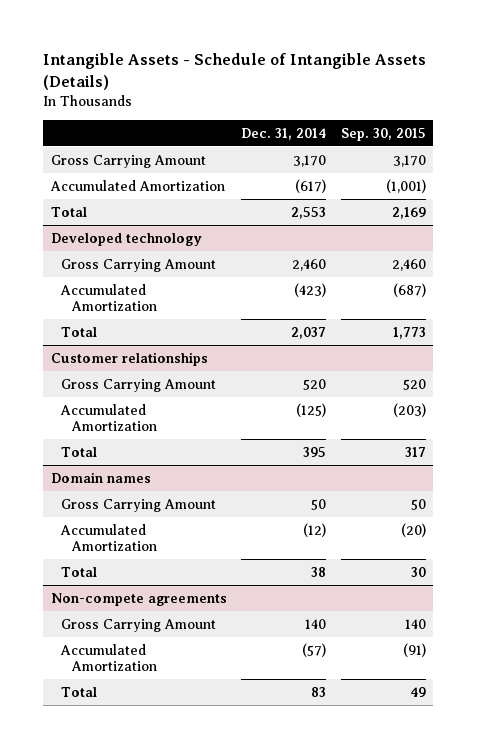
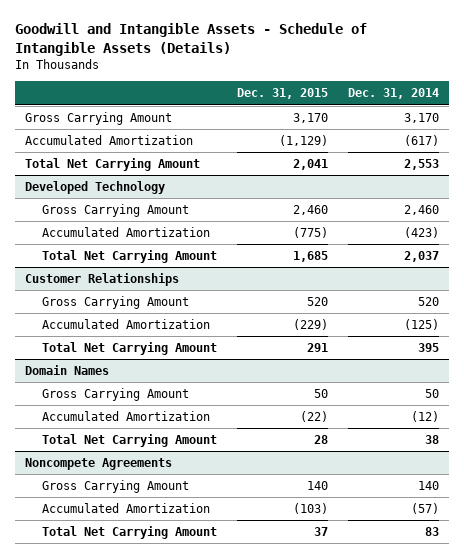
- Intangible Assets - Schedule of Intangible Assets (Details)
+ Goodwill and Intangible Assets - Schedule of Intangible Assets (Details)
- | Dec. 31, 2014 | Sep. 30, 2015
+ | Dec. 31, 2015 | Dec. 31, 2014
- Total | 2,553 | 2,169
- Developed technology
+ Total Net Carrying Amount | 2,041 | 2,553
+ Developed Technology
- Total | 2,037 | 1,773
- Customer relationships
+ Total Net Carrying Amount | 1,685 | 2,037
+ Customer Relationships
- Total | 395 | 317
- Domain names
+ Total Net Carrying Amount | 291 | 395
+ Domain Names
- Total | 38 | 30
- Non-compete agreements
+ Total Net Carrying Amount | 28 | 38
+ Noncompete Agreements
- Total | 83 | 49
+ Total Net Carrying Amount | 37 | 83

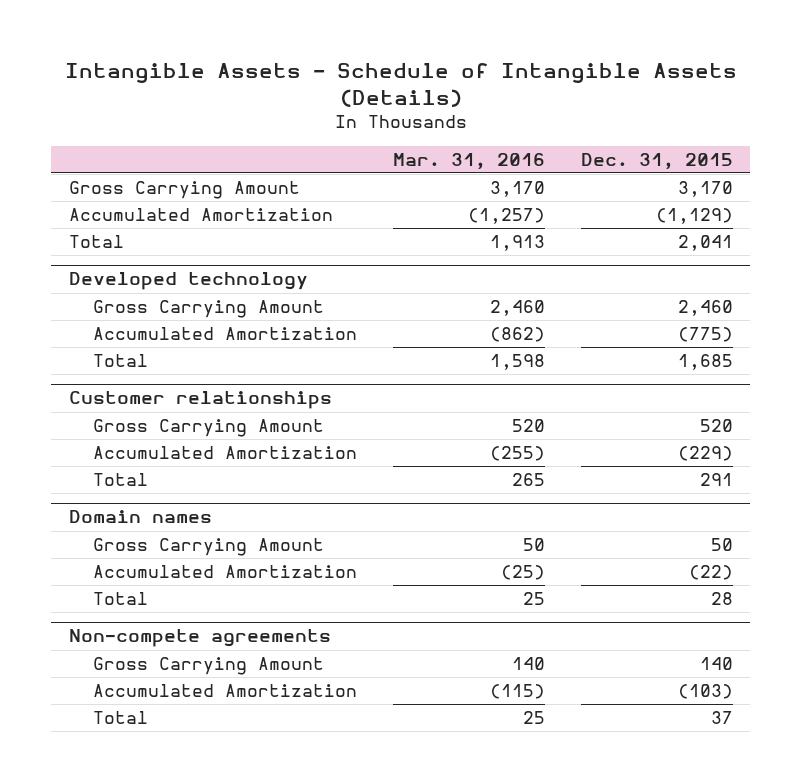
- Goodwill and Intangible Assets - Schedule of Intangible Assets (Details)
+ Intangible Assets - Schedule of Intangible Assets (Details)
- | Dec. 31, 2015 | Dec. 31, 2014
+ | Mar. 31, 2016 | Dec. 31, 2015
- Total Net Carrying Amount | 2,041 | 2,553
- Developed Technology
+ Total | 1,913 | 2,041
+ Developed technology
- Total Net Carrying Amount | 1,685 | 2,037
- Customer Relationships
+ Total | 1,598 | 1,685
+ Customer relationships
- Total Net Carrying Amount | 291 | 395
- Domain Names
+ Total | 265 | 291
+ Domain names
- Total Net Carrying Amount | 28 | 38
- Noncompete Agreements
+ Total | 25 | 28
+ Non-compete agreements
- Total Net Carrying Amount | 37 | 83
+ Total | 25 | 37

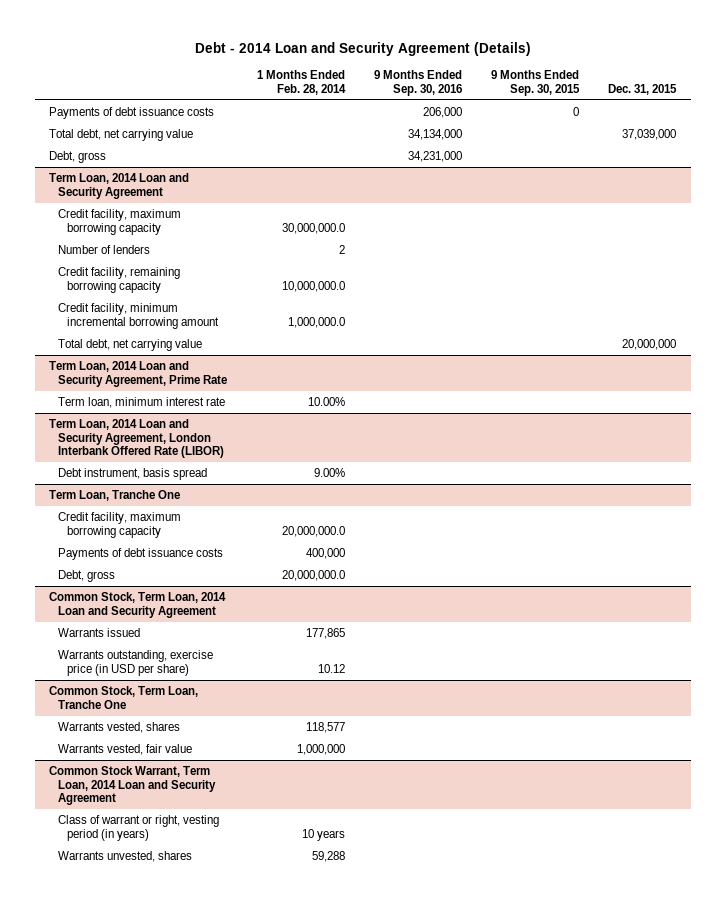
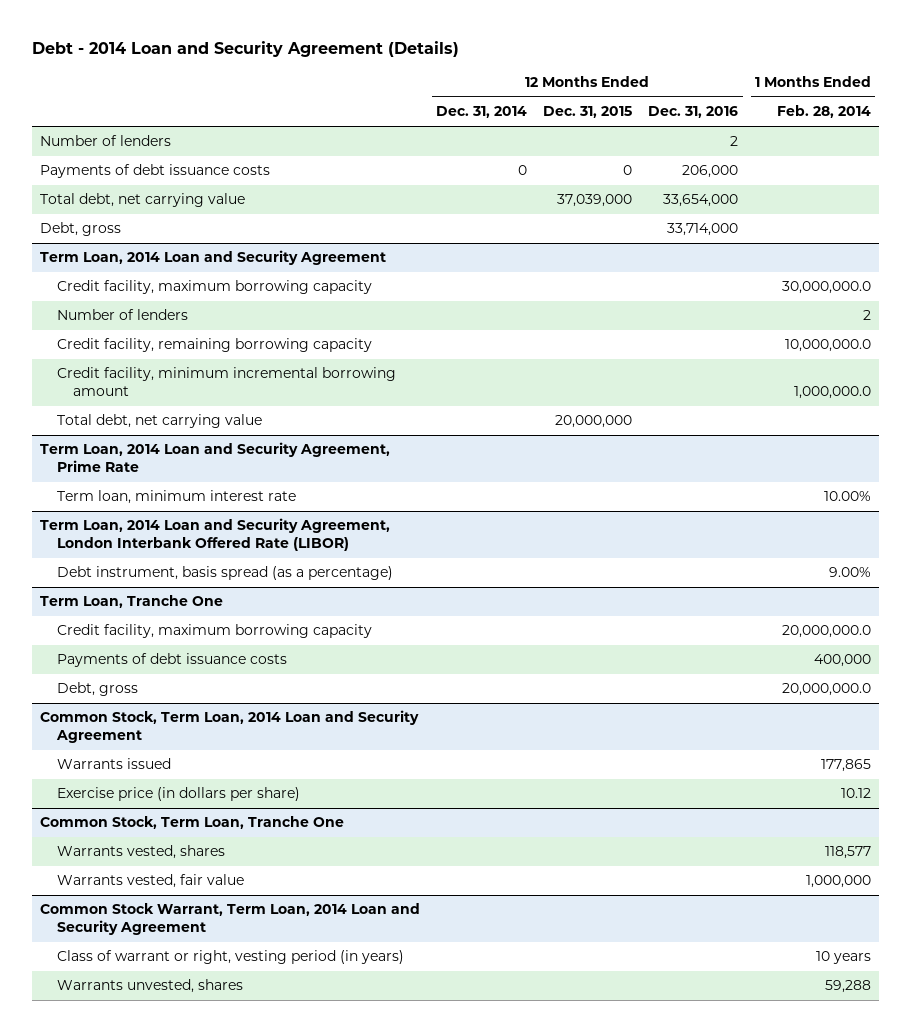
- | 1 Months Ended Feb. 28, 2014 | 9 Months Ended Sep. 30, 2016 | 9 Months Ended Sep. 30, 2015 | Dec. 31, 2015
+ | 12 Months Ended Dec. 31, 2014 | 12 Months Ended Dec. 31, 2015 | 12 Months Ended Dec. 31, 2016 | 1 Months Ended Feb. 28, 2014
+ Number of lenders | | | 2 |
@ Term Loan, 2014 Loan and Security Agreement, London Interbank Offered Rate (LIBOR)
- Debt instrument, basis spread | 9.00% | | |
+ Debt instrument, basis spread (as a percentage) | | | | 9.00%
@ Common Stock, Term Loan, 2014 Loan and Security Agreement
- Warrants outstanding, exercise price (in USD per share) | 10.12 | | |
+ Exercise price (in dollars per share) | | | | 10.12

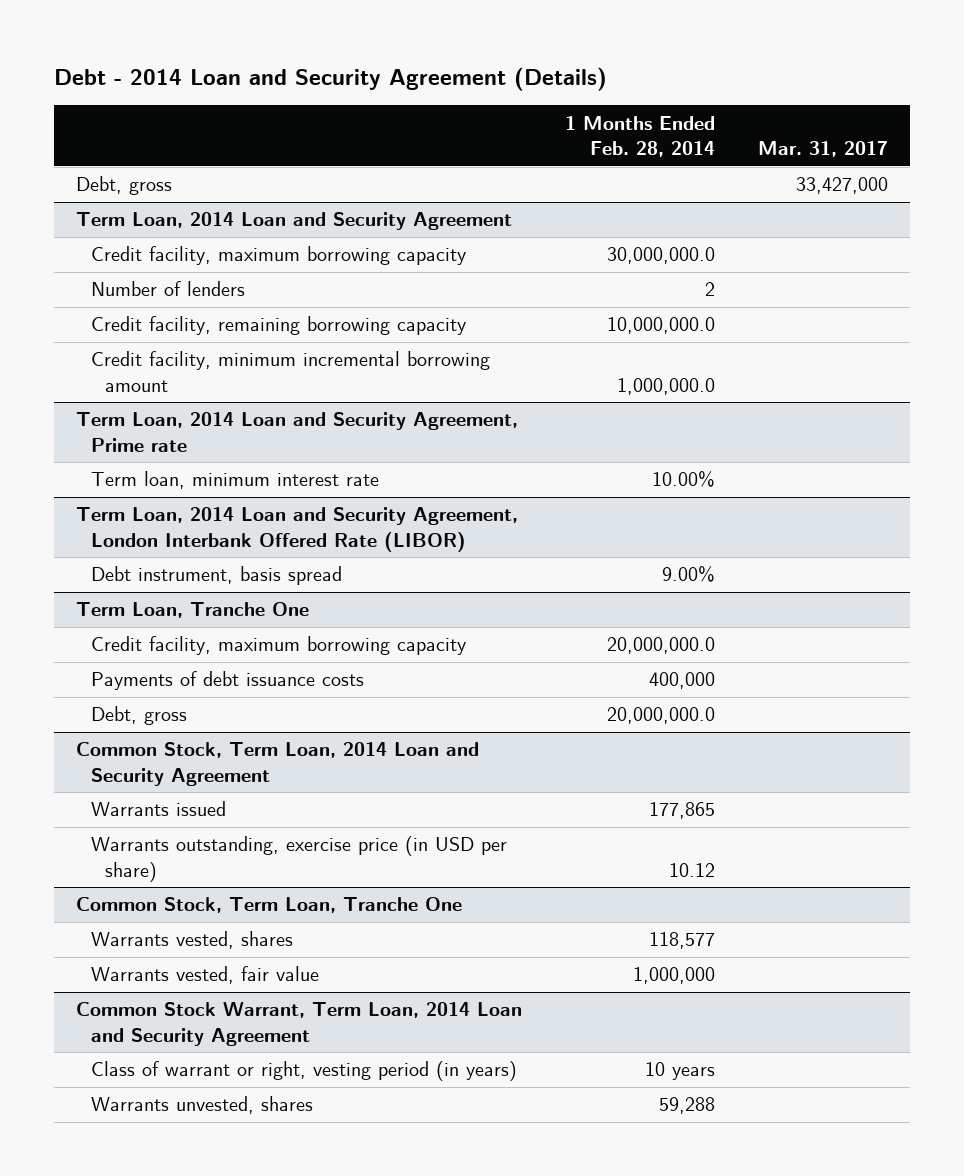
- | 12 Months Ended Dec. 31, 2014 | 12 Months Ended Dec. 31, 2015 | 12 Months Ended Dec. 31, 2016 | 1 Months Ended Feb. 28, 2014
+ | 1 Months Ended Feb. 28, 2014 | Mar. 31, 2017
- Number of lenders | | | 2 |
- Payments of debt issuance costs | 0 | 0 | 206,000 |
- Total debt, net carrying value | | 37,039,000 | 33,654,000 |
@ Term Loan, 2014 Loan and Security Agreement
- Total debt, net carrying value | | 20,000,000 | |
- Term Loan, 2014 Loan and Security Agreement, Prime Rate
+ Term Loan, 2014 Loan and Security Agreement, Prime rate
@ Term Loan, 2014 Loan and Security Agreement, London Interbank Offered Rate (LIBOR)
- Debt instrument, basis spread (as a percentage) | | | | 9.00%
+ Debt instrument, basis spread | 9.00% |
@ Common Stock, Term Loan, 2014 Loan and Security Agreement
- Exercise price (in dollars per share) | | | | 10.12
+ Warrants outstanding, exercise price (in USD per share) | 10.12 |

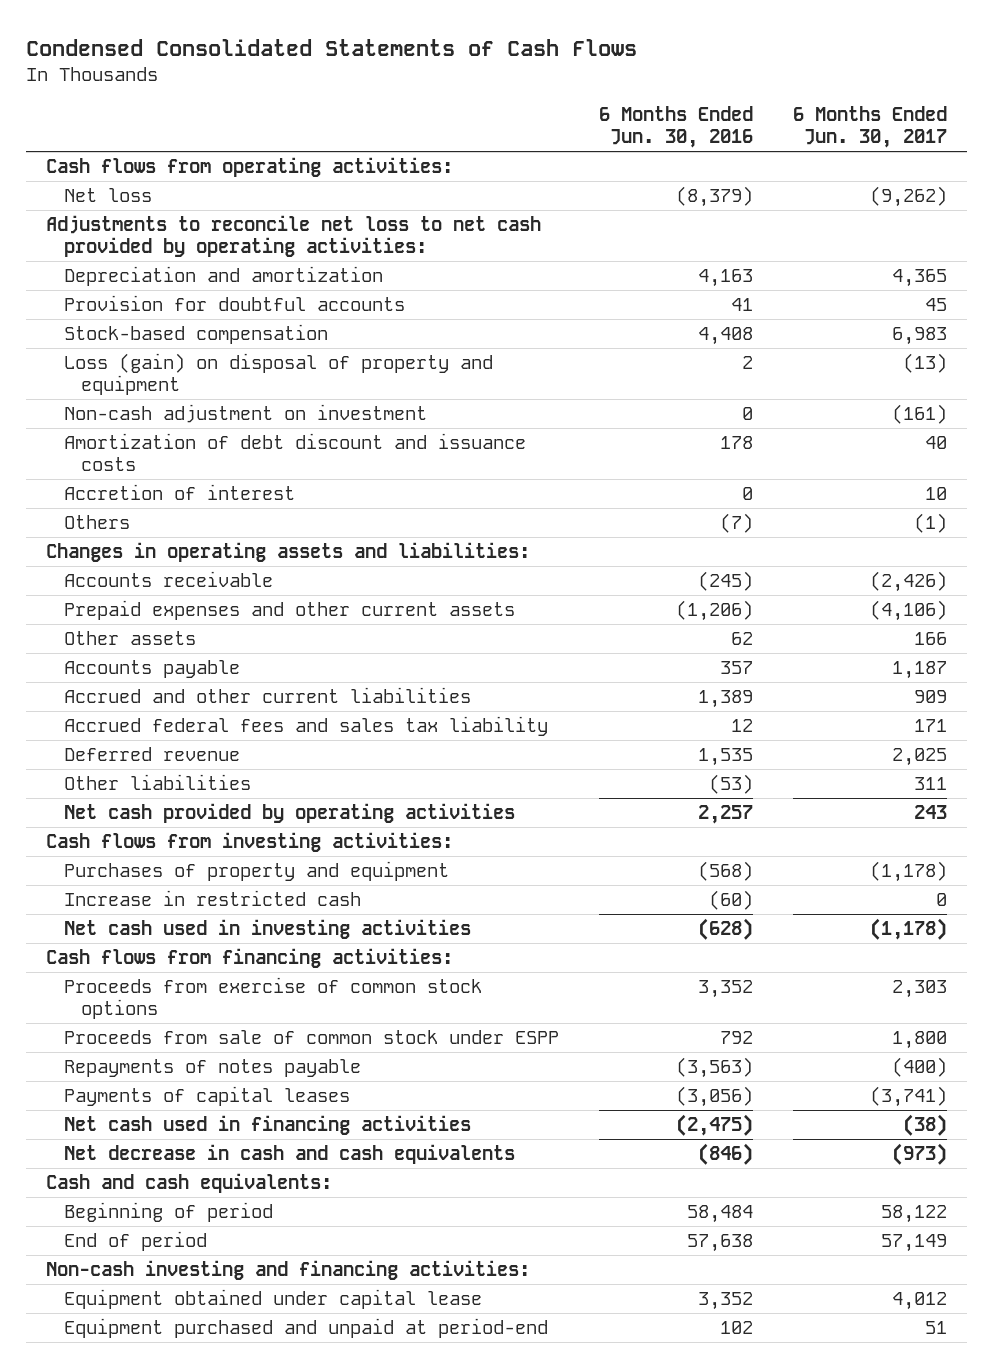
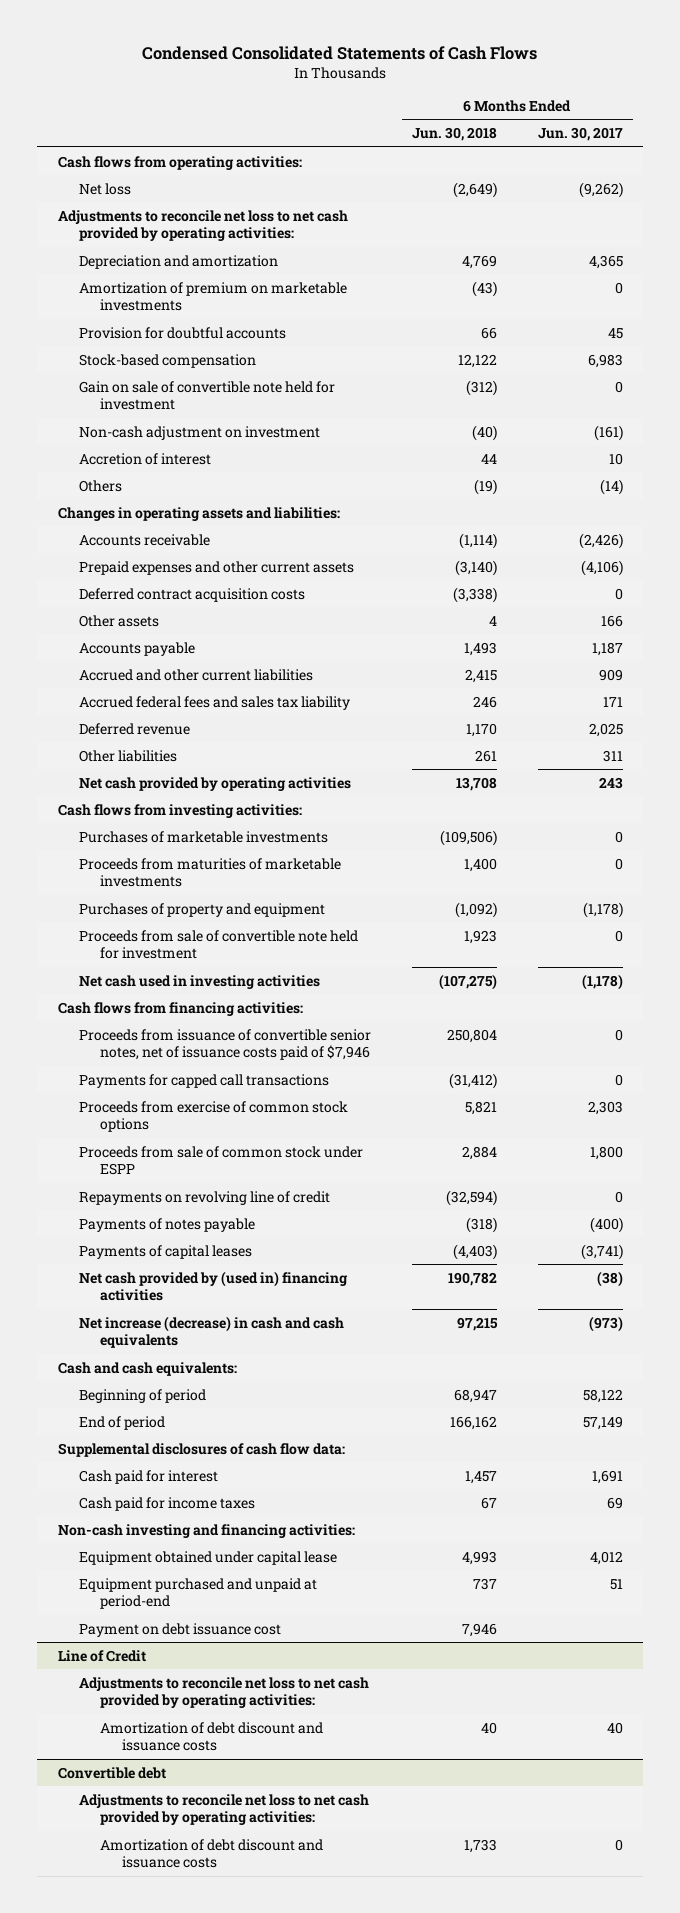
- | 6 Months Ended Jun. 30, 2016 | 6 Months Ended Jun. 30, 2017
+ | 6 Months Ended Jun. 30, 2018 | 6 Months Ended Jun. 30, 2017
+ Amortization of premium on marketable investments | (43) | 0
- Loss (gain) on disposal of property and equipment | 2 | (13)
+ Gain on sale of convertible note held for investment | (312) | 0
- Amortization of debt discount and issuance costs | 178 | 40
- Others | (7) | (1)
+ Others | (19) | (14)
+ Deferred contract acquisition costs | (3,338) | 0
+ Purchases of marketable investments | (109,506) | 0
+ Proceeds from maturities of marketable investments | 1,400 | 0
- Increase in restricted cash | (60) | 0
+ Proceeds from sale of convertible note held for investment | 1,923 | 0
+ Proceeds from issuance of convertible senior notes, net of issuance costs paid of $7,946 | 250,804 | 0
+ Payments for capped call transactions | (31,412) | 0
- Repayments of notes payable | (3,563) | (400)
+ Repayments on revolving line of credit | (32,594) | 0
+ Payments of notes payable | (318) | (400)
- Net cash used in financing activities | (2,475) | (38)
- Net decrease in cash and cash equivalents | (846) | (973)
+ Net cash provided by (used in) financing activities | 190,782 | (38)
+ Net increase (decrease) in cash and cash equivalents | 97,215 | (973)
+ Supplemental disclosures of cash flow data:
+ Cash paid for interest | 1,457 | 1,691
+ Cash paid for income taxes | 67 | 69
+ Payment on debt issuance cost | 7,946 |
+ Line of Credit
+ Adjustments to reconcile net loss to net cash provided by operating activities:
+ Amortization of debt discount and issuance costs | 40 | 40
+ Convertible debt
+ Adjustments to reconcile net loss to net cash provided by operating activities:
+ Amortization of debt discount and issuance costs | 1,733 | 0

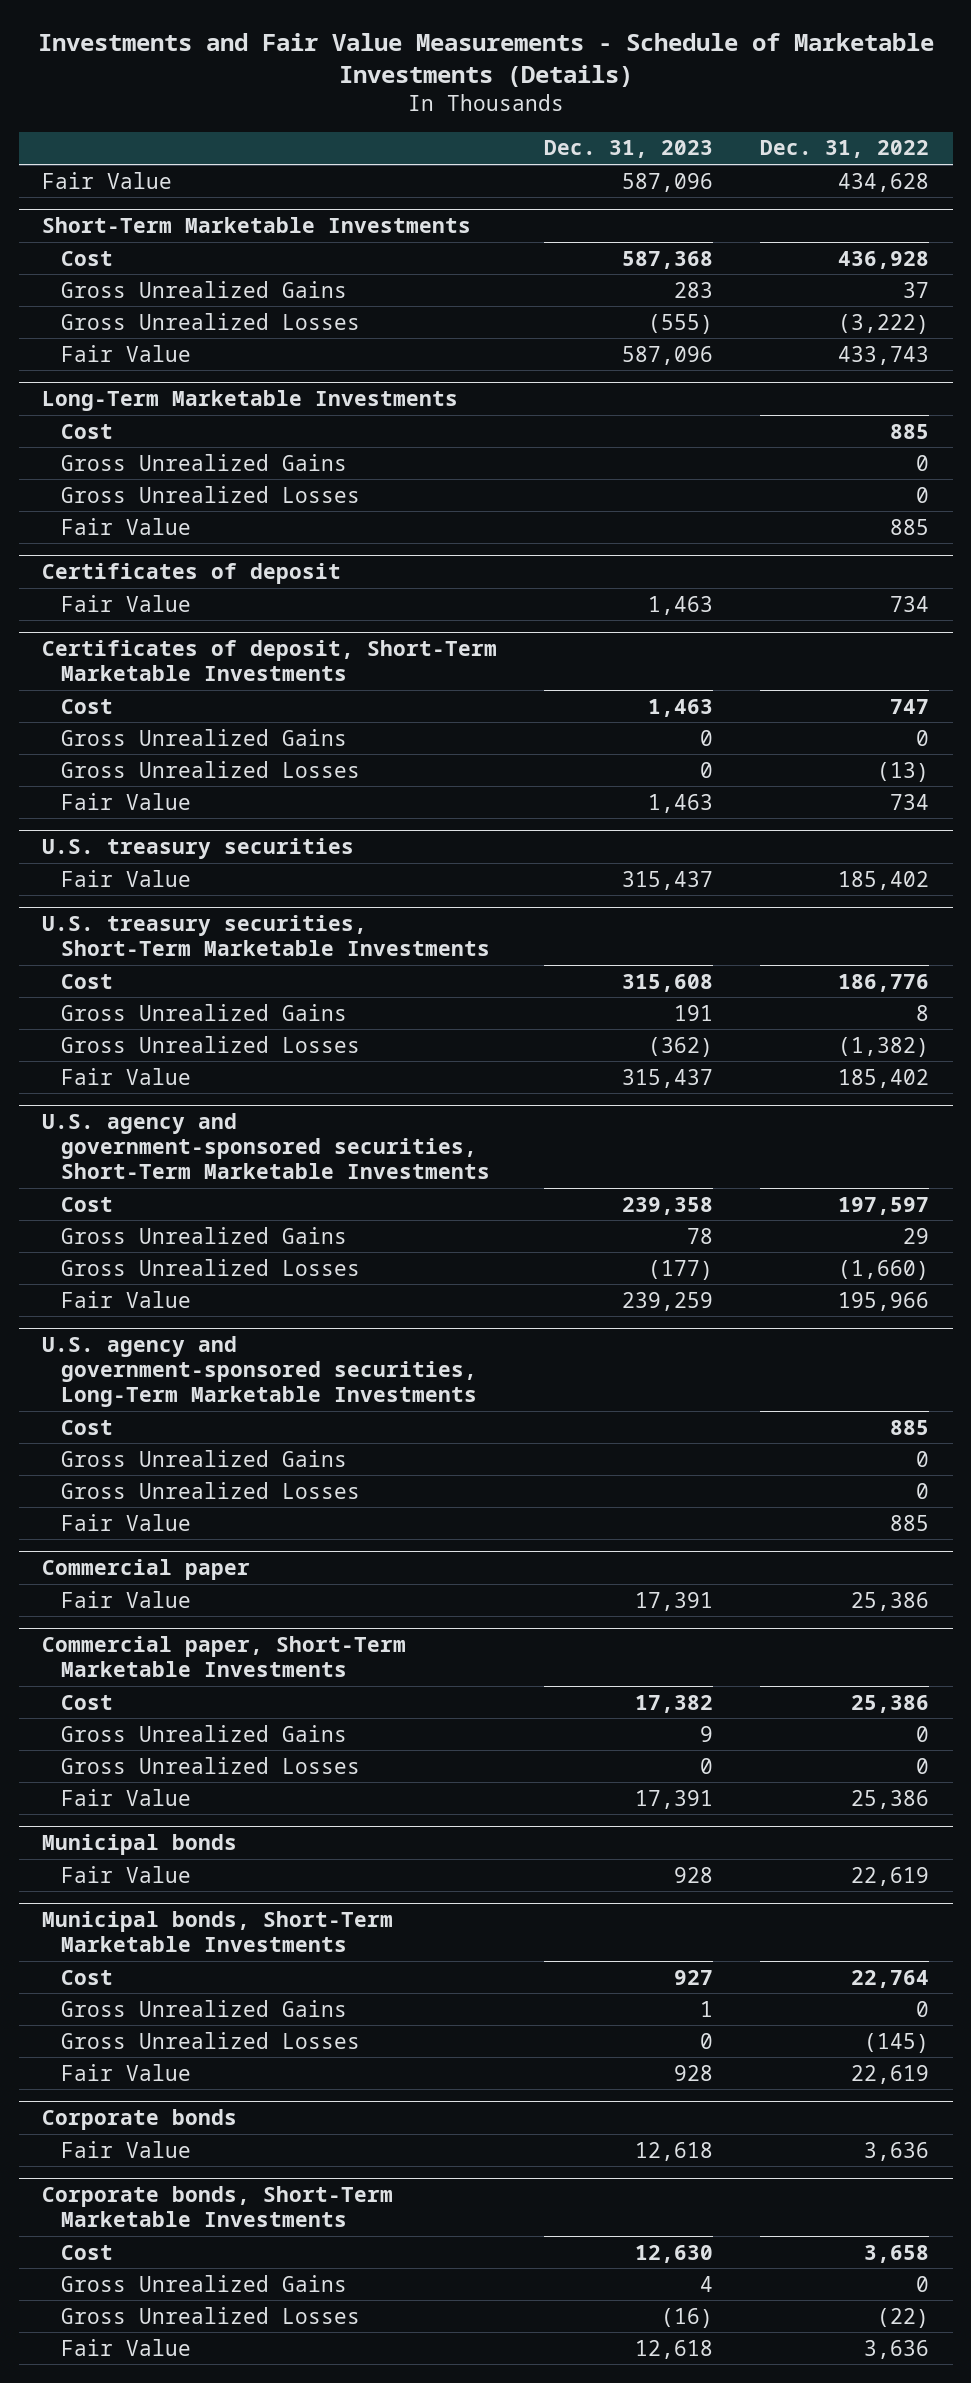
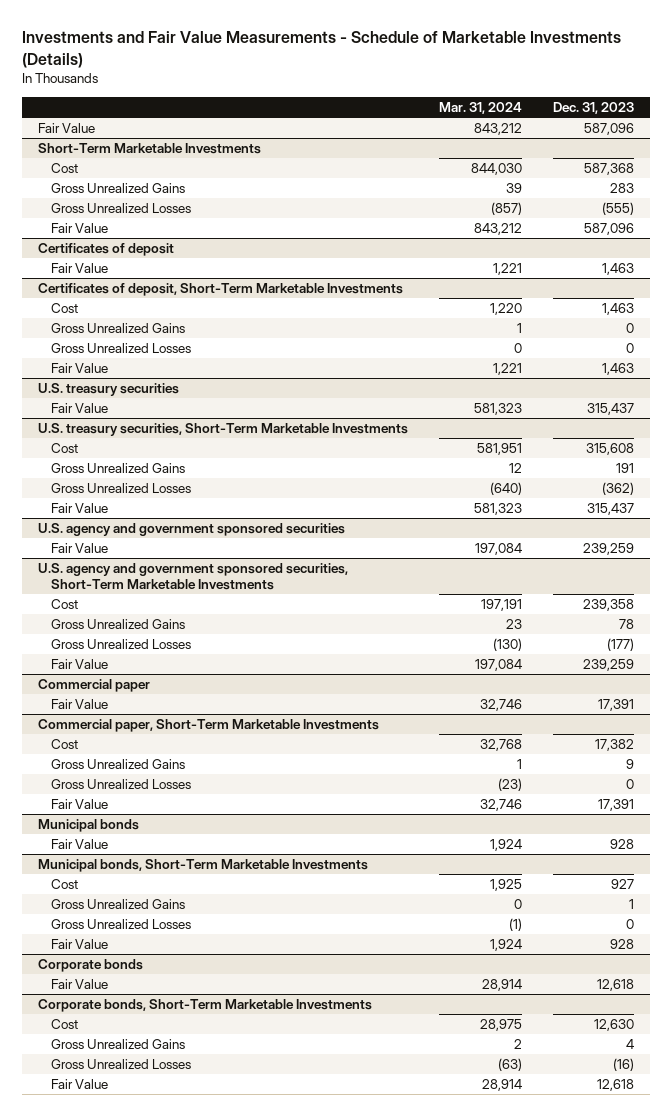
- | Dec. 31, 2023 | Dec. 31, 2022
+ | Mar. 31, 2024 | Dec. 31, 2023
- Long-Term Marketable Investments
- Cost | | 885
- Gross Unrealized Gains | | 0
- Gross Unrealized Losses | | 0
- Fair Value | | 885
- U.S. agency and government-sponsored securities, Short-Term Marketable Investments
+ U.S. agency and government sponsored securities
+ Fair Value | 197,084 | 239,259
+ U.S. agency and government sponsored securities, Short-Term Marketable Investments
- U.S. agency and government-sponsored securities, Long-Term Marketable Investments
- Cost | | 885
- Gross Unrealized Gains | | 0
- Gross Unrealized Losses | | 0
- Fair Value | | 885

